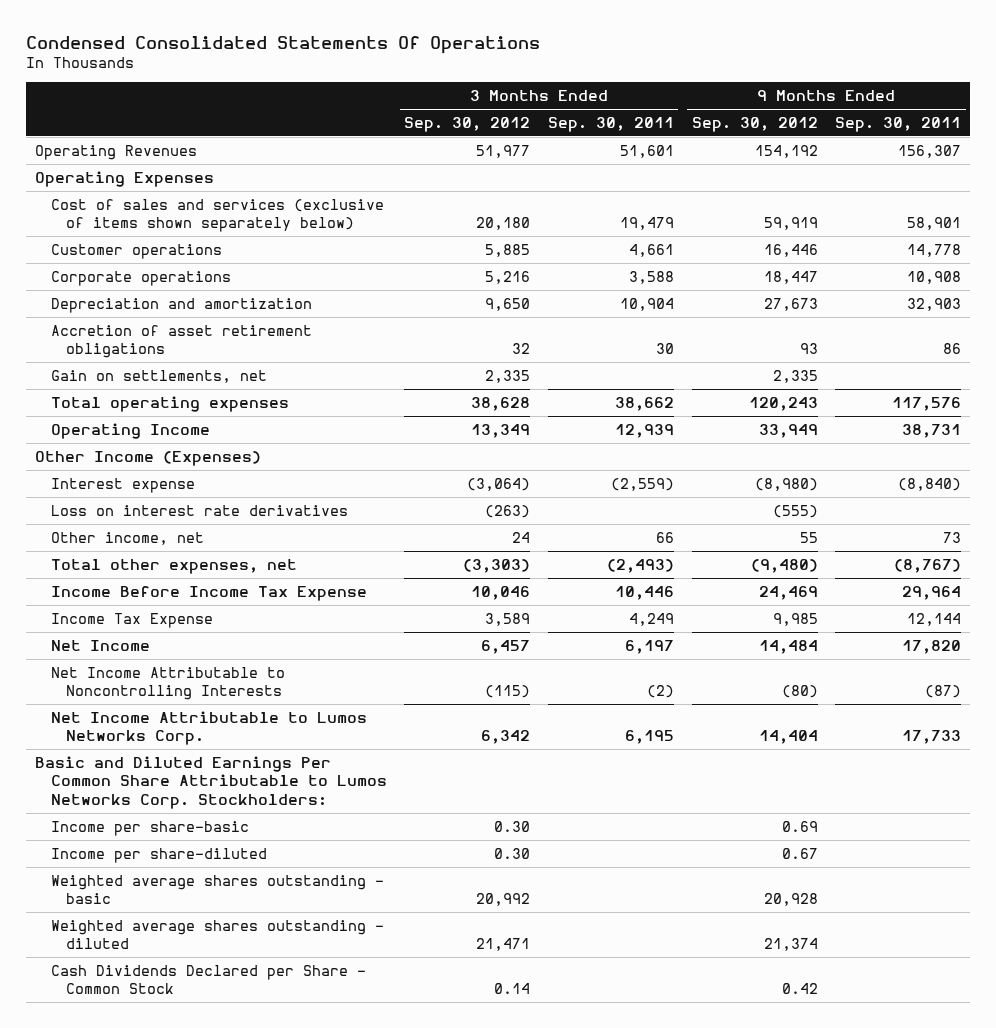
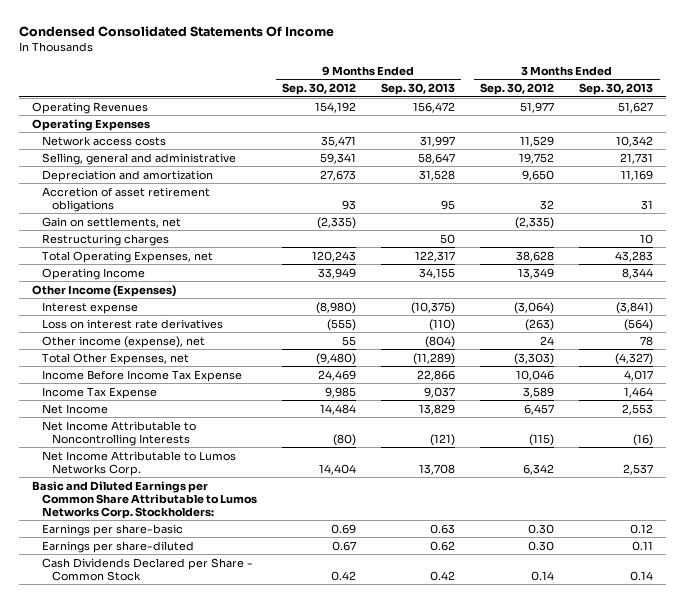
- Condensed Consolidated Statements Of Operations
+ Condensed Consolidated Statements Of Income
- | 3 Months Ended Sep. 30, 2012 | 3 Months Ended Sep. 30, 2011 | 9 Months Ended Sep. 30, 2012 | 9 Months Ended Sep. 30, 2011
+ | 9 Months Ended Sep. 30, 2012 | 9 Months Ended Sep. 30, 2013 | 3 Months Ended Sep. 30, 2012 | 3 Months Ended Sep. 30, 2013
- Cost of sales and services (exclusive of items shown separately below) | 20,180 | 19,479 | 59,919 | 58,901
- Customer operations | 5,885 | 4,661 | 16,446 | 14,778
- Corporate operations | 5,216 | 3,588 | 18,447 | 10,908
+ Network access costs | 35,471 | 31,997 | 11,529 | 10,342
+ Selling, general and administrative | 59,341 | 58,647 | 19,752 | 21,731
- Gain on settlements, net | 2,335 | | 2,335 |
- Total operating expenses | 38,628 | 38,662 | 120,243 | 117,576
+ Gain on settlements, net | (2,335) | | (2,335) |
+ Restructuring charges | | 50 | | 10
+ Total Operating Expenses, net | 120,243 | 122,317 | 38,628 | 43,283
- Other income, net | 24 | 66 | 55 | 73
- Total other expenses, net | (3,303) | (2,493) | (9,480) | (8,767)
+ Other income (expense), net | 55 | (804) | 24 | 78
+ Total Other Expenses, net | (9,480) | (11,289) | (3,303) | (4,327)
- Basic and Diluted Earnings Per Common Share Attributable to Lumos Networks Corp. Stockholders:
- Income per share-basic | 0.30 | | 0.69 |
- Income per share-diluted | 0.30 | | 0.67 |
- Weighted average shares outstanding - basic | 20,992 | | 20,928 |
- Weighted average shares outstanding - diluted | 21,471 | | 21,374 |
+ Basic and Diluted Earnings per Common Share Attributable to Lumos Networks Corp. Stockholders:
+ Earnings per share-basic | 0.69 | 0.63 | 0.30 | 0.12
+ Earnings per share-diluted | 0.67 | 0.62 | 0.30 | 0.11

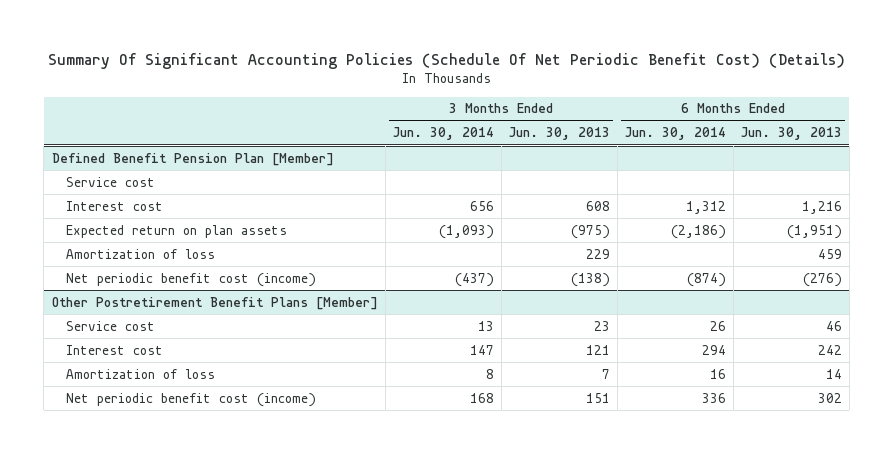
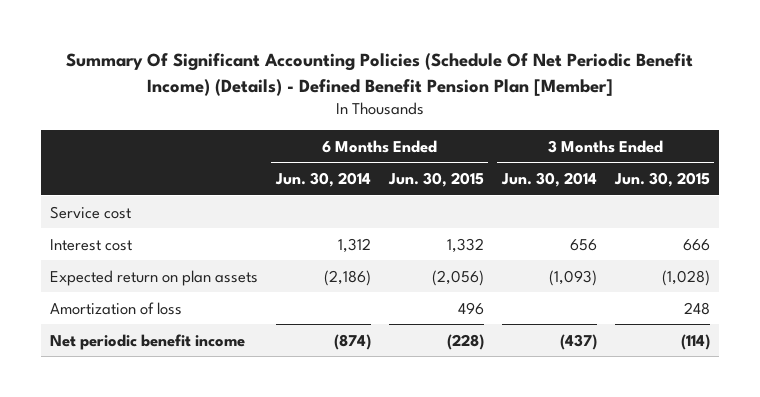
- Summary Of Significant Accounting Policies (Schedule Of Net Periodic Benefit Cost) (Details)
+ Summary Of Significant Accounting Policies (Schedule Of Net Periodic Benefit Income) (Details) - Defined Benefit Pension Plan [Member]
- | 3 Months Ended Jun. 30, 2014 | 3 Months Ended Jun. 30, 2013 | 6 Months Ended Jun. 30, 2014 | 6 Months Ended Jun. 30, 2013
+ | 6 Months Ended Jun. 30, 2014 | 6 Months Ended Jun. 30, 2015 | 3 Months Ended Jun. 30, 2014 | 3 Months Ended Jun. 30, 2015
- Defined Benefit Pension Plan [Member]
- Net periodic benefit cost (income) | (437) | (138) | (874) | (276)
- Other Postretirement Benefit Plans [Member]
- Service cost | 13 | 23 | 26 | 46
- Interest cost | 147 | 121 | 294 | 242
- Amortization of loss | 8 | 7 | 16 | 14
- Net periodic benefit cost (income) | 168 | 151 | 336 | 302
+ Net periodic benefit income | (874) | (228) | (437) | (114)

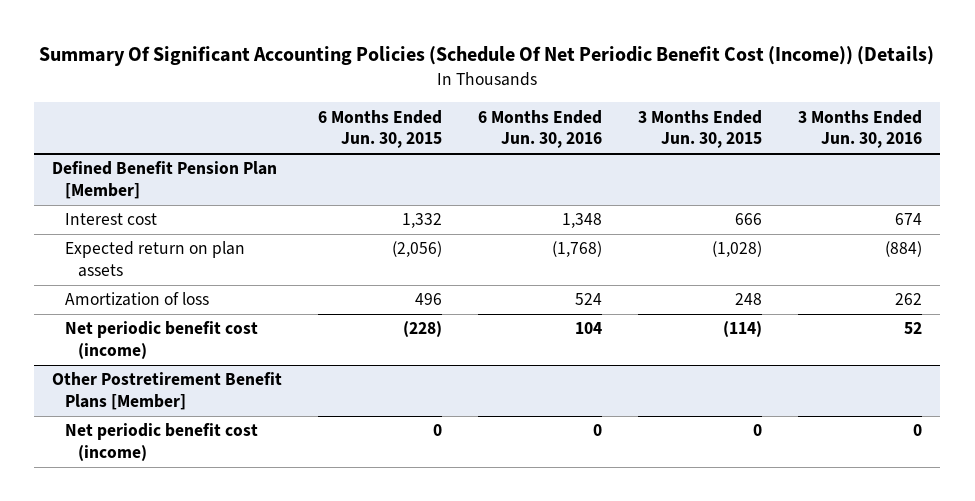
- Summary Of Significant Accounting Policies (Schedule Of Net Periodic Benefit Income) (Details) - Defined Benefit Pension Plan [Member]
+ Summary Of Significant Accounting Policies (Schedule Of Net Periodic Benefit Cost (Income)) (Details)
- | 6 Months Ended Jun. 30, 2014 | 6 Months Ended Jun. 30, 2015 | 3 Months Ended Jun. 30, 2014 | 3 Months Ended Jun. 30, 2015
+ | 6 Months Ended Jun. 30, 2015 | 6 Months Ended Jun. 30, 2016 | 3 Months Ended Jun. 30, 2015 | 3 Months Ended Jun. 30, 2016
- Service cost
+ Defined Benefit Pension Plan [Member]
- Net periodic benefit income | (874) | (228) | (437) | (114)
+ Net periodic benefit cost (income) | (228) | 104 | (114) | 52
+ Other Postretirement Benefit Plans [Member]
+ Net periodic benefit cost (income) | 0 | 0 | 0 | 0

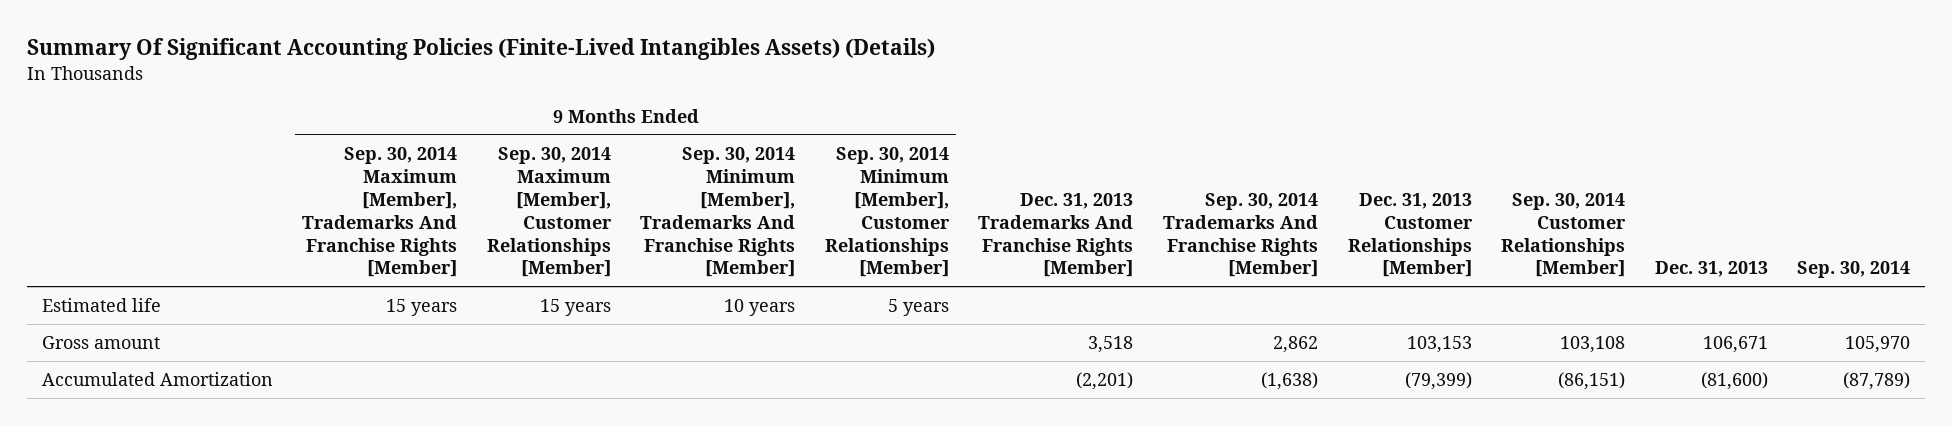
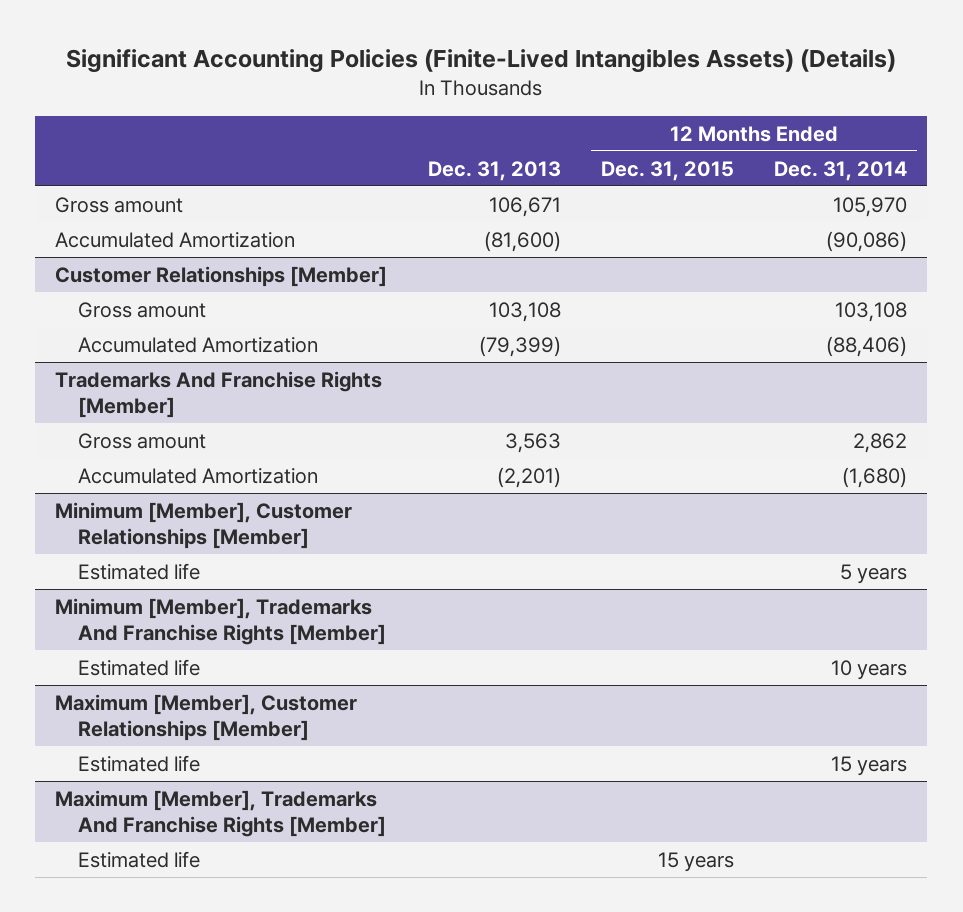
- Summary Of Significant Accounting Policies (Finite-Lived Intangibles Assets) (Details)
+ Significant Accounting Policies (Finite-Lived Intangibles Assets) (Details)
- | 9 Months Ended Sep. 30, 2014 Maximum [Member], Trademarks And Franchise Rights [Member] | 9 Months Ended Sep. 30, 2014 Maximum [Member], Customer Relationships [Member] | 9 Months Ended Sep. 30, 2014 Minimum [Member], Trademarks And Franchise Rights [Member] | 9 Months Ended Sep. 30, 2014 Minimum [Member], Customer Relationships [Member] | Dec. 31, 2013 Trademarks And Franchise Rights [Member] | Sep. 30, 2014 Trademarks And Franchise Rights [Member] | Dec. 31, 2013 Customer Relationships [Member] | Sep. 30, 2014 Customer Relationships [Member] | Dec. 31, 2013 | Sep. 30, 2014
+ | Dec. 31, 2013 | 12 Months Ended Dec. 31, 2015 | 12 Months Ended Dec. 31, 2014
- Estimated life | 15 years | 15 years | 10 years | 5 years | | | | | |
+ Customer Relationships [Member]
+ Gross amount | 103,108 | | 103,108
+ Accumulated Amortization | (79,399) | | (88,406)
+ Trademarks And Franchise Rights [Member]
+ Gross amount | 3,563 | | 2,862
+ Accumulated Amortization | (2,201) | | (1,680)
+ Minimum [Member], Customer Relationships [Member]
+ Estimated life | | | 5 years
+ Minimum [Member], Trademarks And Franchise Rights [Member]
+ Estimated life | | | 10 years
+ Maximum [Member], Customer Relationships [Member]
+ Estimated life | | | 15 years
+ Maximum [Member], Trademarks And Franchise Rights [Member]
+ Estimated life | | 15 years |

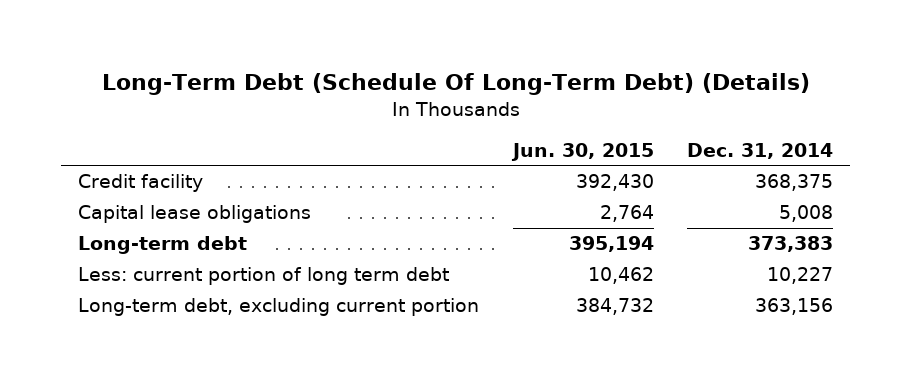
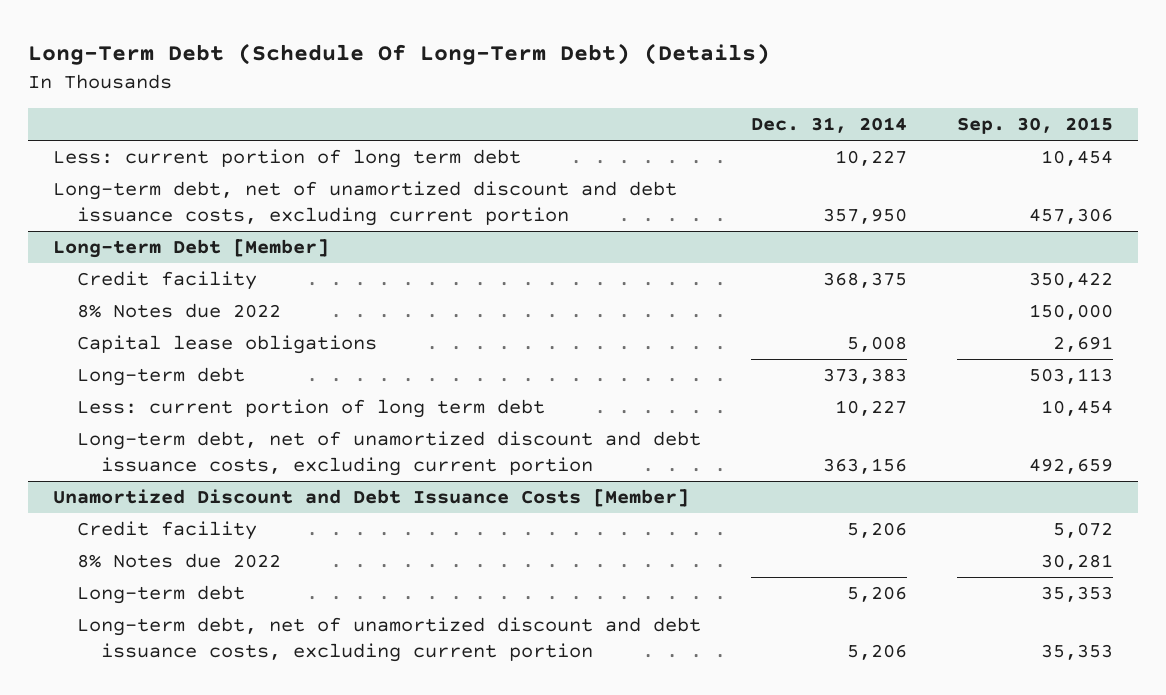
- | Jun. 30, 2015 | Dec. 31, 2014
+ | Dec. 31, 2014 | Sep. 30, 2015
+ Less: current portion of long term debt | 10,227 | 10,454
+ Long-term debt, net of unamortized discount and debt issuance costs, excluding current portion | 357,950 | 457,306
+ Long-term Debt [Member]
+ 8% Notes due 2022 | | 150,000
- Long-term debt, excluding current portion | 384,732 | 363,156
+ Long-term debt, net of unamortized discount and debt issuance costs, excluding current portion | 363,156 | 492,659
+ Unamortized Discount and Debt Issuance Costs [Member]
+ Credit facility | 5,206 | 5,072
+ 8% Notes due 2022 | | 30,281
+ Long-term debt | 5,206 | 35,353
+ Long-term debt, net of unamortized discount and debt issuance costs, excluding current portion | 5,206 | 35,353

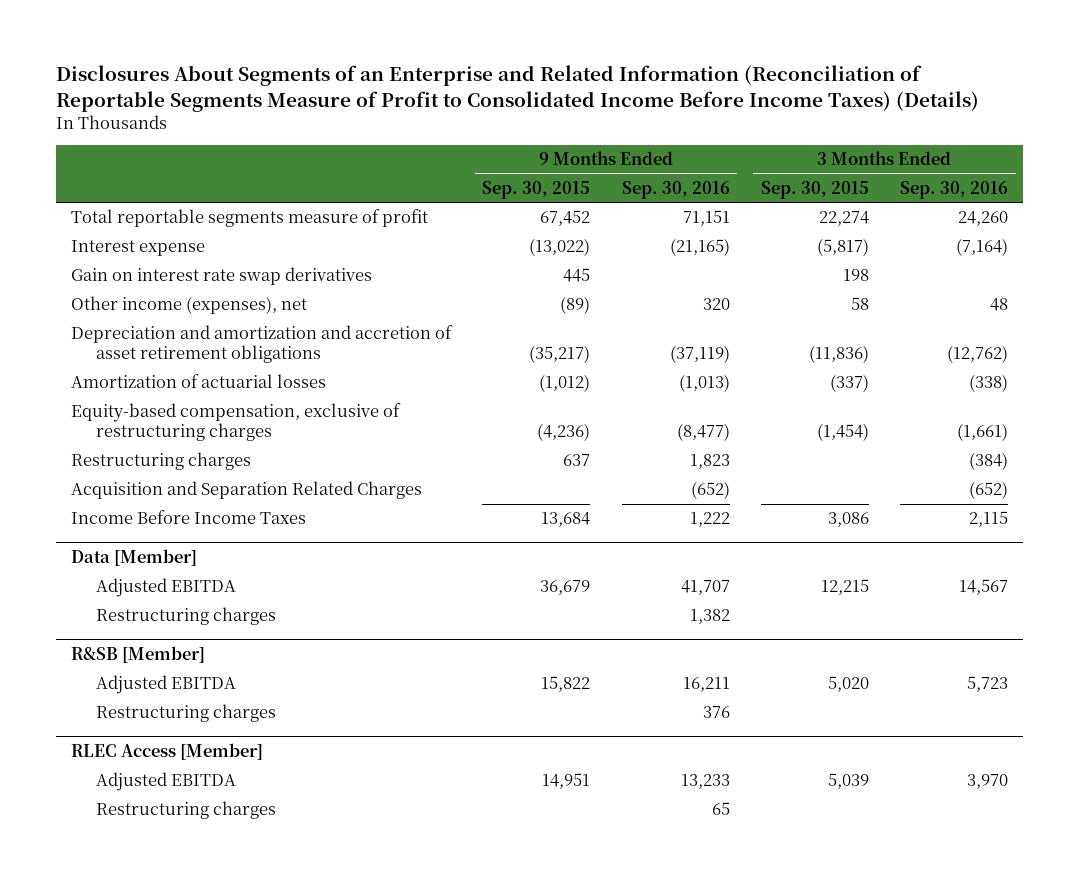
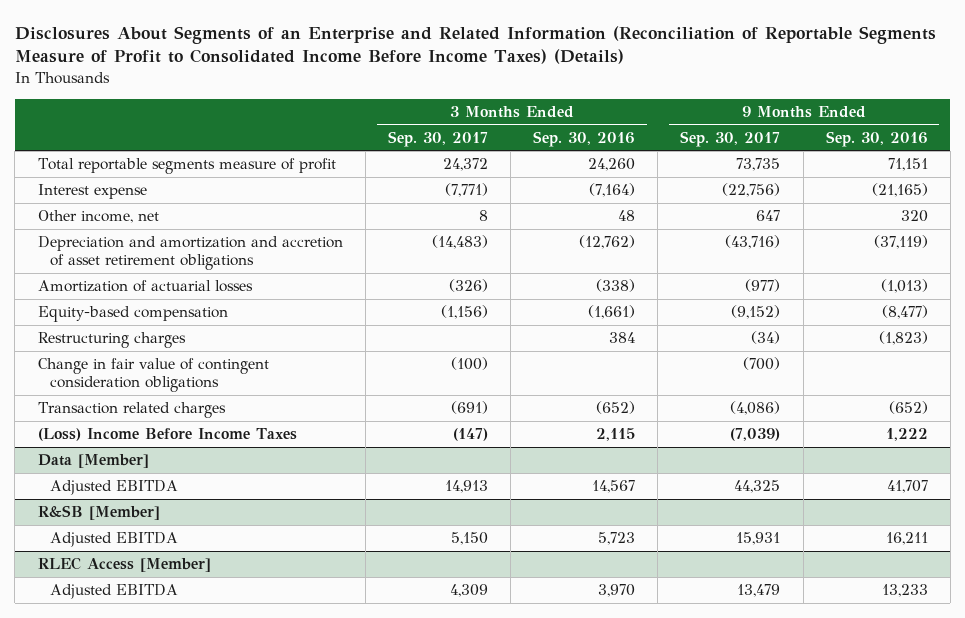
- | 9 Months Ended Sep. 30, 2015 | 9 Months Ended Sep. 30, 2016 | 3 Months Ended Sep. 30, 2015 | 3 Months Ended Sep. 30, 2016
+ | 3 Months Ended Sep. 30, 2017 | 3 Months Ended Sep. 30, 2016 | 9 Months Ended Sep. 30, 2017 | 9 Months Ended Sep. 30, 2016
- Gain on interest rate swap derivatives | 445 | | 198 |
- Other income (expenses), net | (89) | 320 | 58 | 48
+ Other income, net | 8 | 48 | 647 | 320
- Equity-based compensation, exclusive of restructuring charges | (4,236) | (8,477) | (1,454) | (1,661)
- Restructuring charges | 637 | 1,823 | | (384)
- Acquisition and Separation Related Charges | | (652) | | (652)
- Income Before Income Taxes | 13,684 | 1,222 | 3,086 | 2,115
+ Equity-based compensation | (1,156) | (1,661) | (9,152) | (8,477)
+ Restructuring charges | | 384 | (34) | (1,823)
+ Change in fair value of contingent consideration obligations | (100) | | (700) |
+ Transaction related charges | (691) | (652) | (4,086) | (652)
+ (Loss) Income Before Income Taxes | (147) | 2,115 | (7,039) | 1,222
@ Data [Member]
- Restructuring charges | | 1,382 | |
@ R&SB [Member]
- Restructuring charges | | 376 | |
@ RLEC Access [Member]
- Restructuring charges | | 65 | |

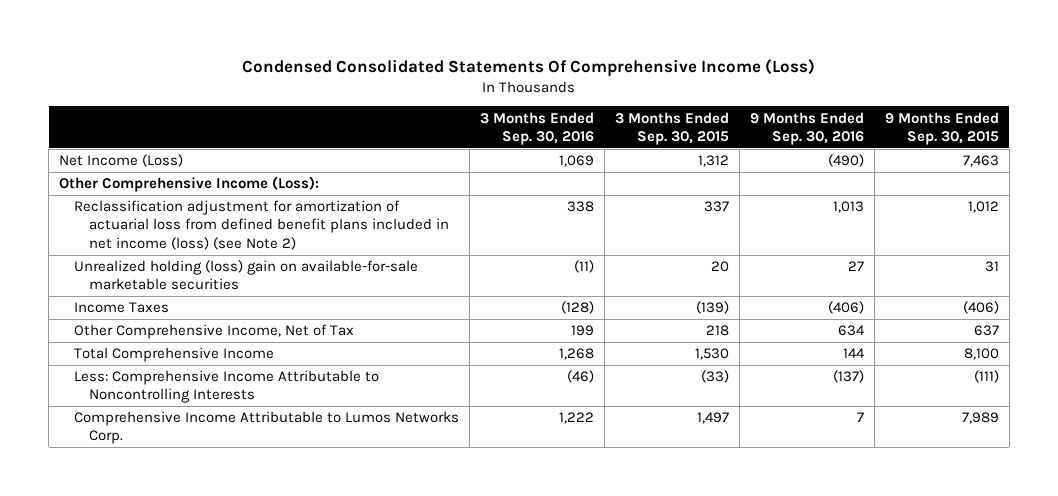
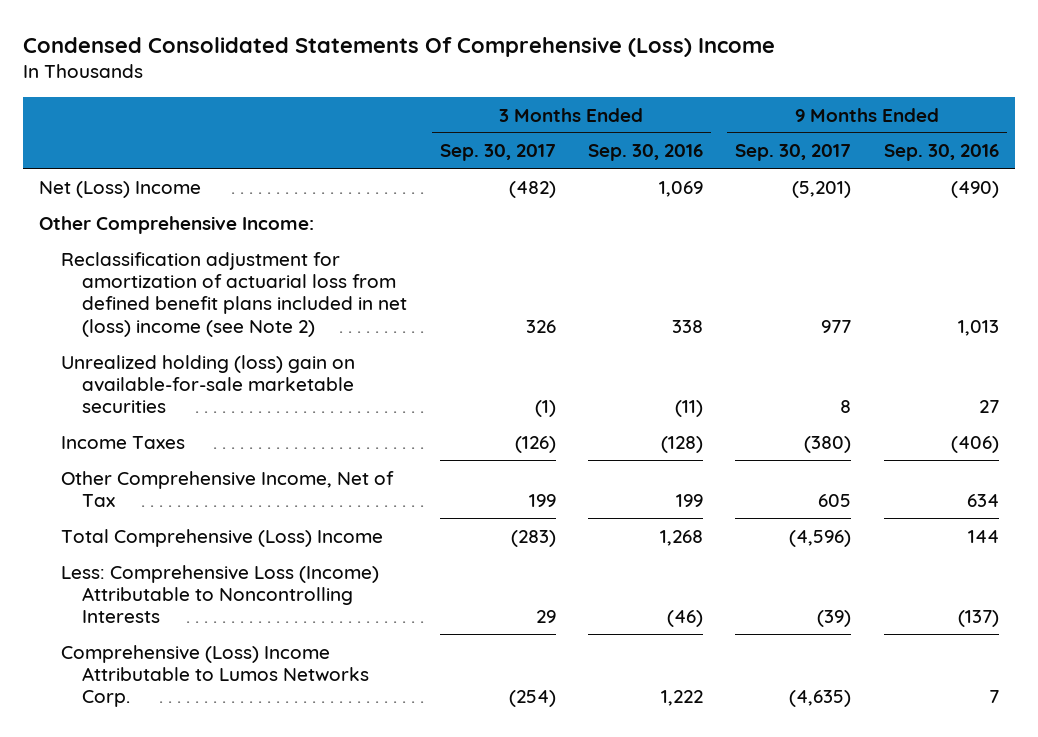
- Condensed Consolidated Statements Of Comprehensive Income (Loss)
+ Condensed Consolidated Statements Of Comprehensive (Loss) Income
- | 3 Months Ended Sep. 30, 2016 | 3 Months Ended Sep. 30, 2015 | 9 Months Ended Sep. 30, 2016 | 9 Months Ended Sep. 30, 2015
+ | 3 Months Ended Sep. 30, 2017 | 3 Months Ended Sep. 30, 2016 | 9 Months Ended Sep. 30, 2017 | 9 Months Ended Sep. 30, 2016
- Net Income (Loss) | 1,069 | 1,312 | (490) | 7,463
- Other Comprehensive Income (Loss):
- Reclassification adjustment for amortization of actuarial loss from defined benefit plans included in net income (loss) (see Note 2) | 338 | 337 | 1,013 | 1,012
+ Net (Loss) Income | (482) | 1,069 | (5,201) | (490)
+ Other Comprehensive Income:
+ Reclassification adjustment for amortization of actuarial loss from defined benefit plans included in net (loss) income (see Note 2) | 326 | 338 | 977 | 1,013
- Total Comprehensive Income | 1,268 | 1,530 | 144 | 8,100
- Less: Comprehensive Income Attributable to Noncontrolling Interests | (46) | (33) | (137) | (111)
- Comprehensive Income Attributable to Lumos Networks Corp. | 1,222 | 1,497 | 7 | 7,989
+ Total Comprehensive (Loss) Income | (283) | 1,268 | (4,596) | 144
+ Less: Comprehensive Loss (Income) Attributable to Noncontrolling Interests | 29 | (46) | (39) | (137)
+ Comprehensive (Loss) Income Attributable to Lumos Networks Corp. | (254) | 1,222 | (4,635) | 7

